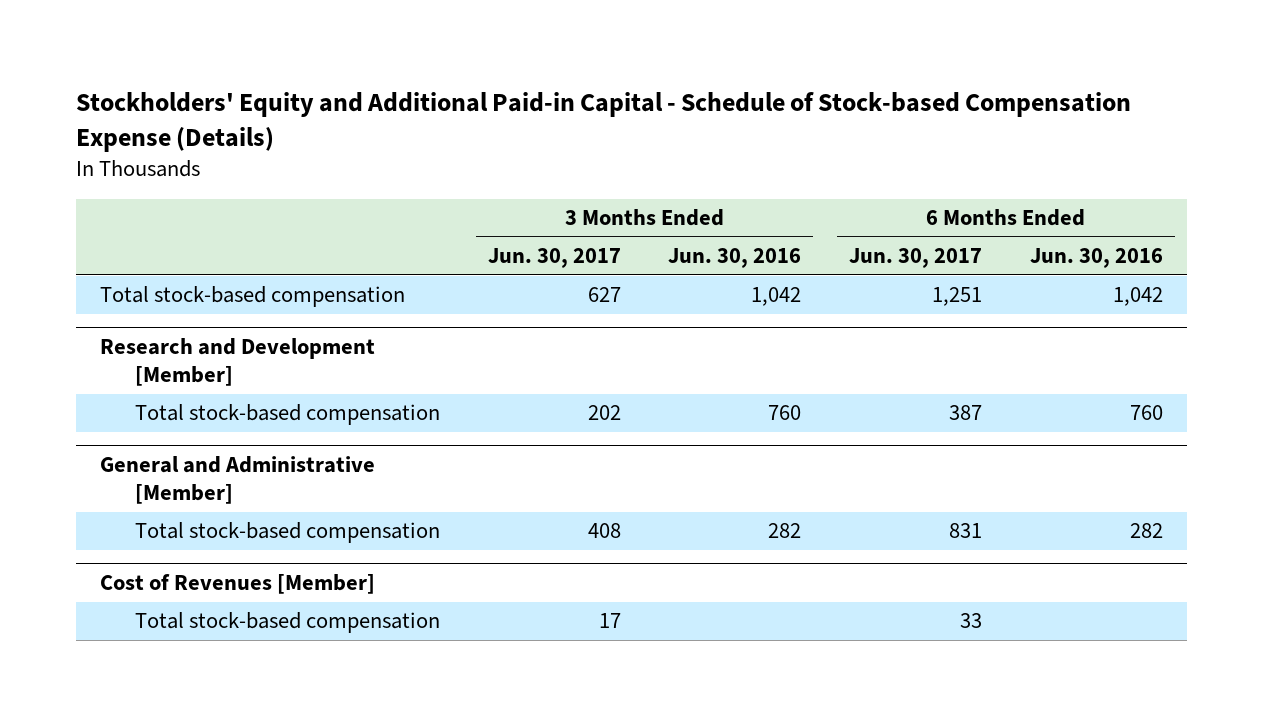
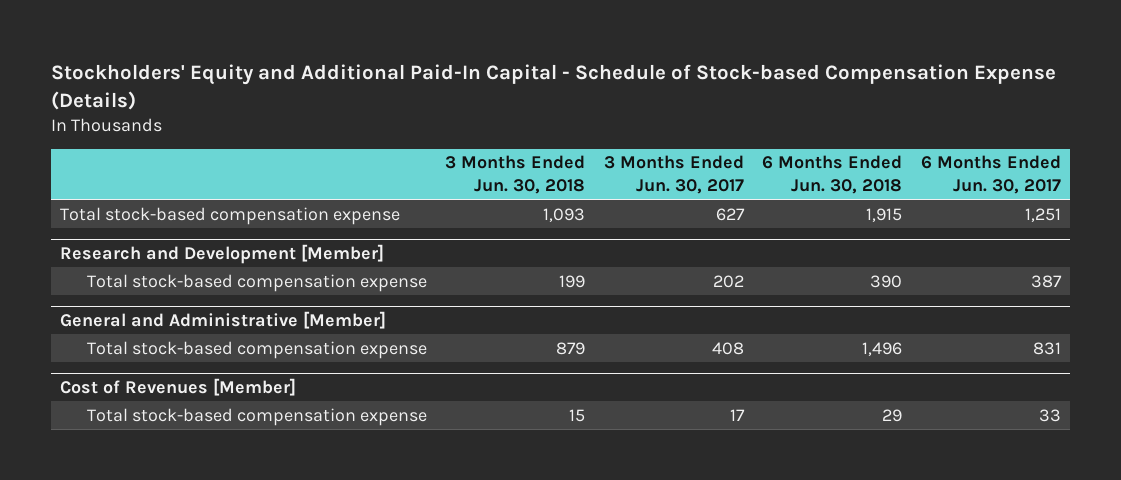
- Stockholders' Equity and Additional Paid-in Capital - Schedule of Stock-based Compensation Expense (Details)
+ Stockholders' Equity and Additional Paid-In Capital - Schedule of Stock-based Compensation Expense (Details)
- | 3 Months Ended Jun. 30, 2017 | 3 Months Ended Jun. 30, 2016 | 6 Months Ended Jun. 30, 2017 | 6 Months Ended Jun. 30, 2016
+ | 3 Months Ended Jun. 30, 2018 | 3 Months Ended Jun. 30, 2017 | 6 Months Ended Jun. 30, 2018 | 6 Months Ended Jun. 30, 2017
- Total stock-based compensation | 627 | 1,042 | 1,251 | 1,042
+ Total stock-based compensation expense | 1,093 | 627 | 1,915 | 1,251
@ Research and Development [Member]
- Total stock-based compensation | 202 | 760 | 387 | 760
+ Total stock-based compensation expense | 199 | 202 | 390 | 387
@ General and Administrative [Member]
- Total stock-based compensation | 408 | 282 | 831 | 282
+ Total stock-based compensation expense | 879 | 408 | 1,496 | 831
@ Cost of Revenues [Member]
- Total stock-based compensation | 17 | | 33 |
+ Total stock-based compensation expense | 15 | 17 | 29 | 33

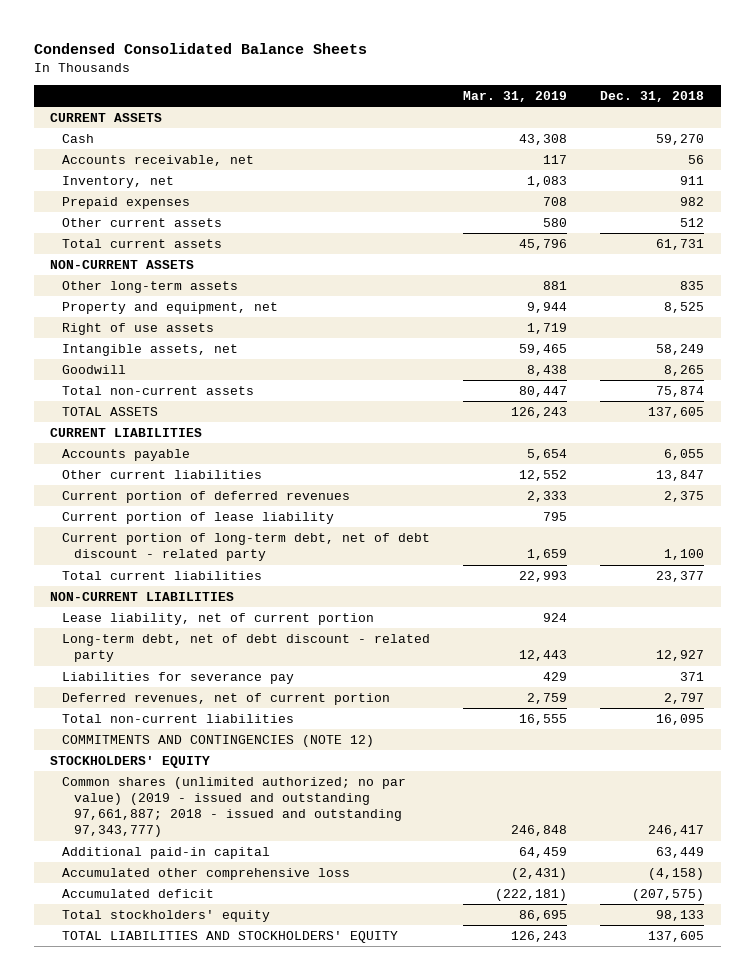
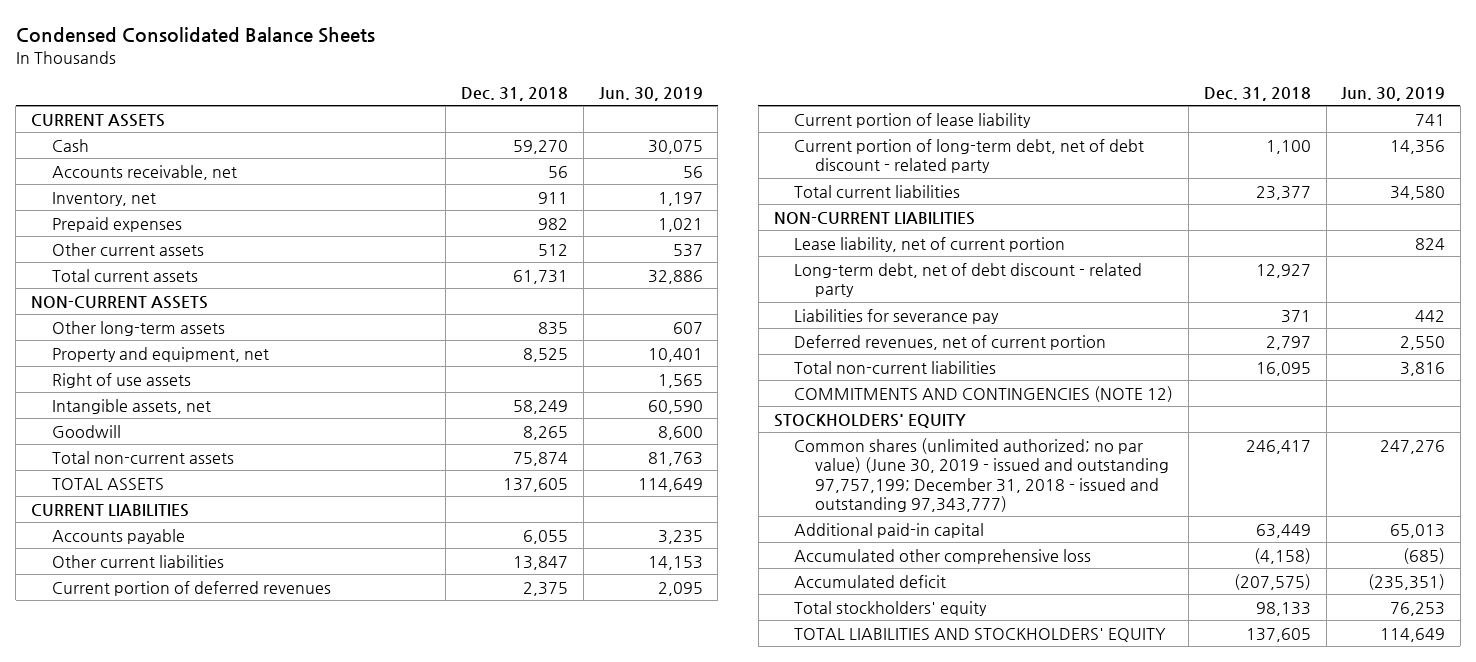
- | Mar. 31, 2019 | Dec. 31, 2018
+ | Dec. 31, 2018 | Jun. 30, 2019
- Common shares (unlimited authorized; no par value) (2019 - issued and outstanding 97,661,887; 2018 - issued and outstanding 97,343,777) | 246,848 | 246,417
+ Common shares (unlimited authorized; no par value) (June 30, 2019 - issued and outstanding 97,757,199; December 31, 2018 - issued and outstanding 97,343,777) | 246,417 | 247,276

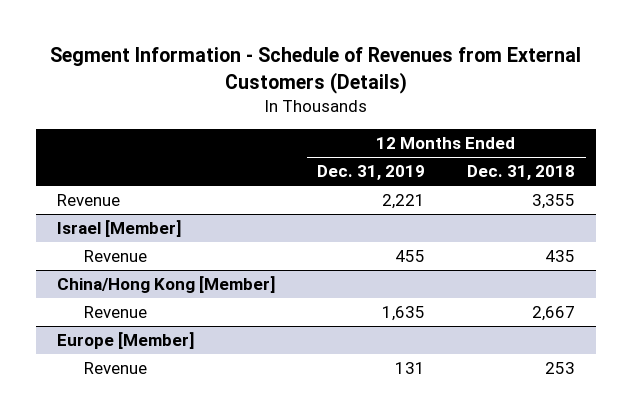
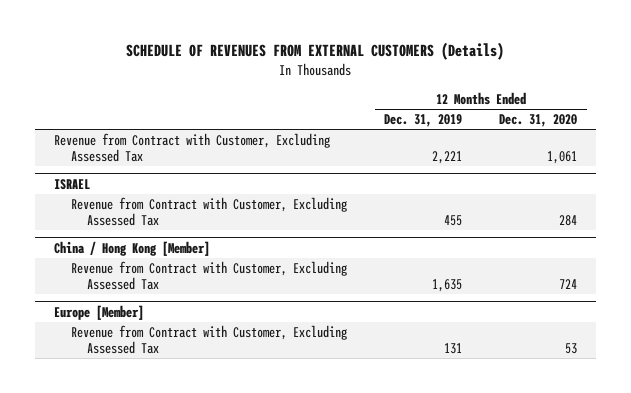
- Segment Information - Schedule of Revenues from External Customers (Details)
+ SCHEDULE OF REVENUES FROM EXTERNAL CUSTOMERS (Details)
- | 12 Months Ended Dec. 31, 2019 | 12 Months Ended Dec. 31, 2018
+ | 12 Months Ended Dec. 31, 2019 | 12 Months Ended Dec. 31, 2020
- Revenue | 2,221 | 3,355
- Israel [Member]
- Revenue | 455 | 435
- China/Hong Kong [Member]
- Revenue | 1,635 | 2,667
+ Revenue from Contract with Customer, Excluding Assessed Tax | 2,221 | 1,061
+ ISRAEL
+ Revenue from Contract with Customer, Excluding Assessed Tax | 455 | 284
+ China / Hong Kong [Member]
+ Revenue from Contract with Customer, Excluding Assessed Tax | 1,635 | 724
@ Europe [Member]
- Revenue | 131 | 253
+ Revenue from Contract with Customer, Excluding Assessed Tax | 131 | 53

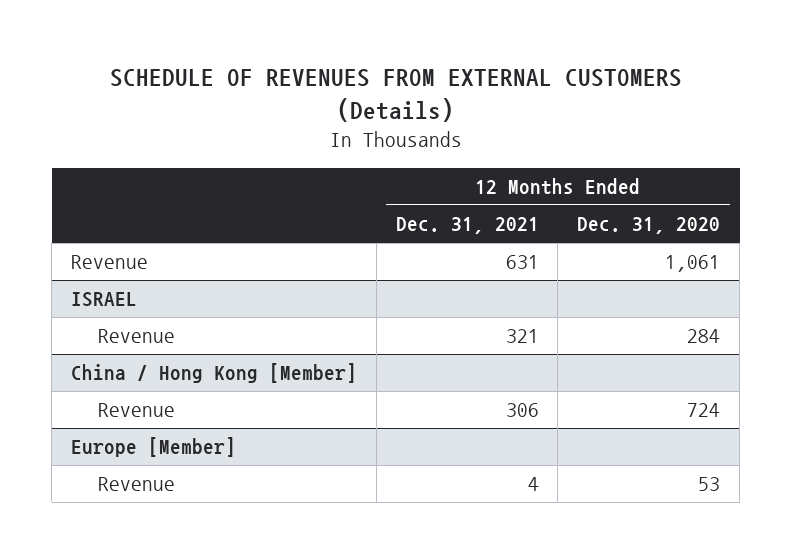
- | 12 Months Ended Dec. 31, 2019 | 12 Months Ended Dec. 31, 2020
+ | 12 Months Ended Dec. 31, 2021 | 12 Months Ended Dec. 31, 2020
- Revenue from Contract with Customer, Excluding Assessed Tax | 2,221 | 1,061
+ Revenue | 631 | 1,061
@ ISRAEL
- Revenue from Contract with Customer, Excluding Assessed Tax | 455 | 284
+ Revenue | 321 | 284
@ China / Hong Kong [Member]
- Revenue from Contract with Customer, Excluding Assessed Tax | 1,635 | 724
+ Revenue | 306 | 724
@ Europe [Member]
- Revenue from Contract with Customer, Excluding Assessed Tax | 131 | 53
+ Revenue | 4 | 53

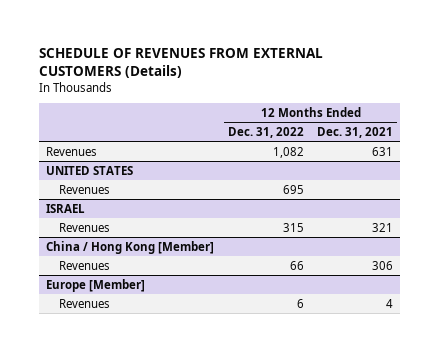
- | 12 Months Ended Dec. 31, 2021 | 12 Months Ended Dec. 31, 2020
+ | 12 Months Ended Dec. 31, 2022 | 12 Months Ended Dec. 31, 2021
- Revenue | 631 | 1,061
+ Revenues | 1,082 | 631
+ UNITED STATES
+ Revenues | 695 |
@ ISRAEL
- Revenue | 321 | 284
+ Revenues | 315 | 321
@ China / Hong Kong [Member]
- Revenue | 306 | 724
+ Revenues | 66 | 306
@ Europe [Member]
- Revenue | 4 | 53
+ Revenues | 6 | 4

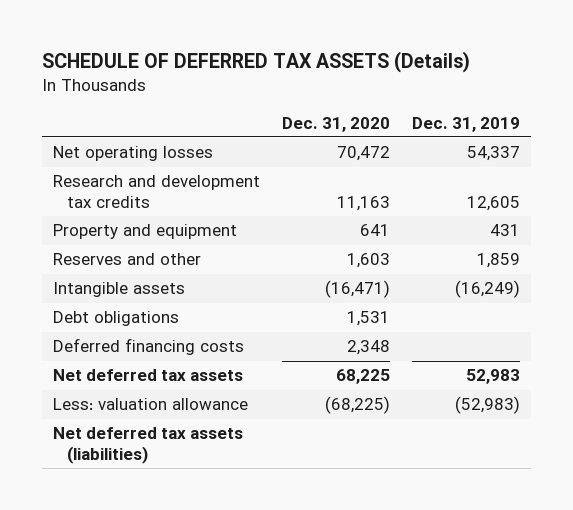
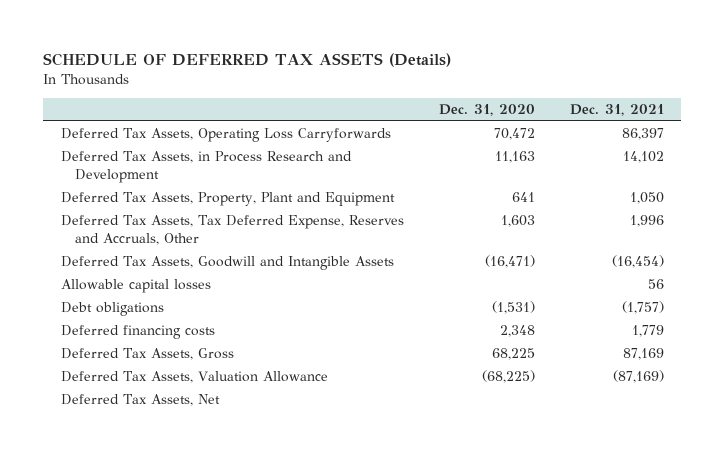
- | Dec. 31, 2020 | Dec. 31, 2019
+ | Dec. 31, 2020 | Dec. 31, 2021
- Net operating losses | 70,472 | 54,337
- Research and development tax credits | 11,163 | 12,605
- Property and equipment | 641 | 431
- Reserves and other | 1,603 | 1,859
- Intangible assets | (16,471) | (16,249)
- Debt obligations | 1,531 |
+ Deferred Tax Assets, Operating Loss Carryforwards | 70,472 | 86,397
+ Deferred Tax Assets, in Process Research and Development | 11,163 | 14,102
+ Deferred Tax Assets, Property, Plant and Equipment | 641 | 1,050
+ Deferred Tax Assets, Tax Deferred Expense, Reserves and Accruals, Other | 1,603 | 1,996
+ Deferred Tax Assets, Goodwill and Intangible Assets | (16,471) | (16,454)
+ Allowable capital losses | | 56
+ Debt obligations | (1,531) | (1,757)
- Net deferred tax assets | 68,225 | 52,983
- Less: valuation allowance | (68,225) | (52,983)
- Net deferred tax assets (liabilities)
+ Deferred Tax Assets, Gross | 68,225 | 87,169
+ Deferred Tax Assets, Valuation Allowance | (68,225) | (87,169)
+ Deferred Tax Assets, Net

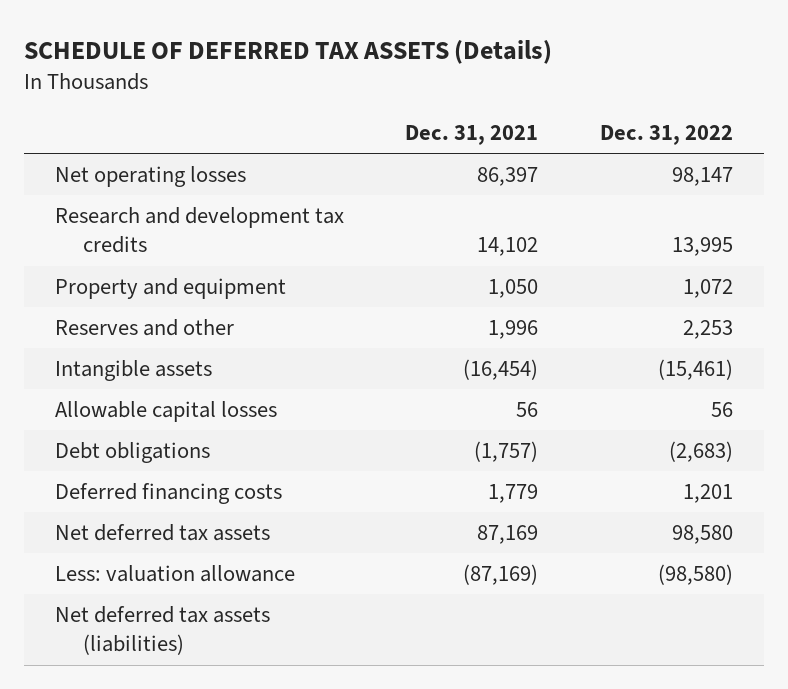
- | Dec. 31, 2020 | Dec. 31, 2021
+ | Dec. 31, 2021 | Dec. 31, 2022
- Deferred Tax Assets, Operating Loss Carryforwards | 70,472 | 86,397
- Deferred Tax Assets, in Process Research and Development | 11,163 | 14,102
- Deferred Tax Assets, Property, Plant and Equipment | 641 | 1,050
- Deferred Tax Assets, Tax Deferred Expense, Reserves and Accruals, Other | 1,603 | 1,996
- Deferred Tax Assets, Goodwill and Intangible Assets | (16,471) | (16,454)
+ Net operating losses | 86,397 | 98,147
+ Research and development tax credits | 14,102 | 13,995
+ Property and equipment | 1,050 | 1,072
+ Reserves and other | 1,996 | 2,253
+ Intangible assets | (16,454) | (15,461)
- Deferred Tax Assets, Gross | 68,225 | 87,169
- Deferred Tax Assets, Valuation Allowance | (68,225) | (87,169)
- Deferred Tax Assets, Net
+ Net deferred tax assets | 87,169 | 98,580
+ Less: valuation allowance | (87,169) | (98,580)
+ Net deferred tax assets (liabilities)

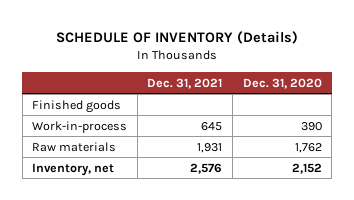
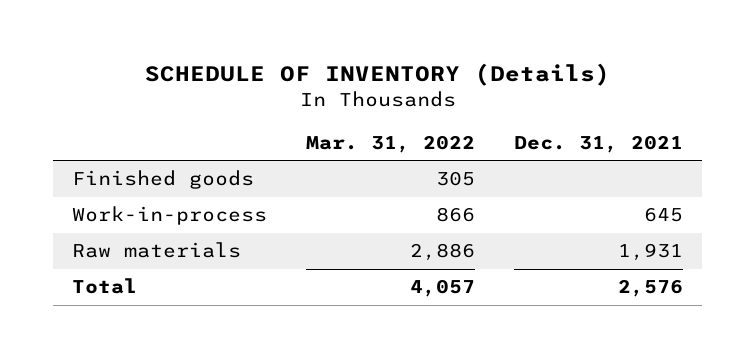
- | Dec. 31, 2021 | Dec. 31, 2020
+ | Mar. 31, 2022 | Dec. 31, 2021
- Inventory, net | 2,576 | 2,152
+ Total | 4,057 | 2,576

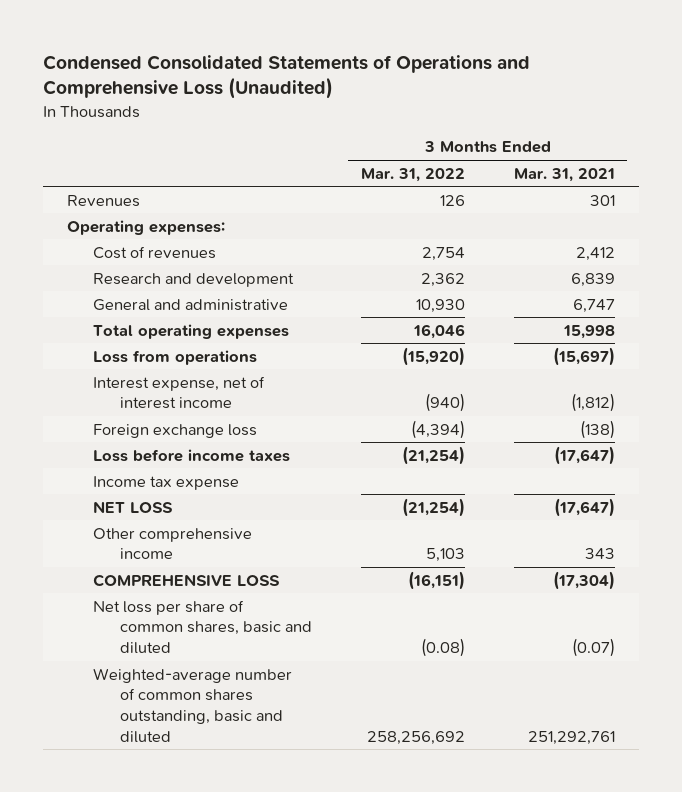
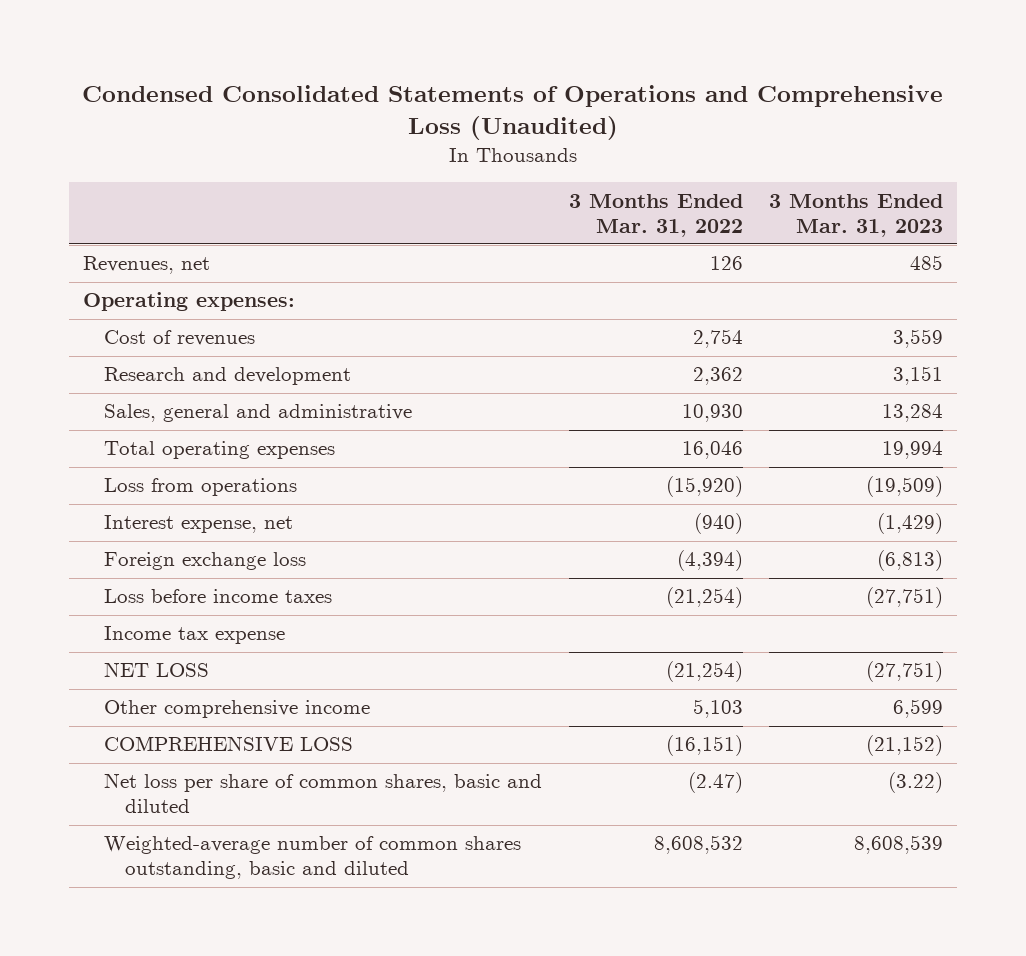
- | 3 Months Ended Mar. 31, 2022 | 3 Months Ended Mar. 31, 2021
+ | 3 Months Ended Mar. 31, 2022 | 3 Months Ended Mar. 31, 2023
- Revenues | 126 | 301
+ Revenues, net | 126 | 485
- General and administrative | 10,930 | 6,747
+ Sales, general and administrative | 10,930 | 13,284
- Interest expense, net of interest income | (940) | (1,812)
+ Interest expense, net | (940) | (1,429)
- Net loss per share of common shares, basic and diluted | (0.08) | (0.07)
- Weighted-average number of common shares outstanding, basic and diluted | 258,256,692 | 251,292,761
+ Net loss per share of common shares, basic and diluted | (2.47) | (3.22)
+ Weighted-average number of common shares outstanding, basic and diluted | 8,608,532 | 8,608,539

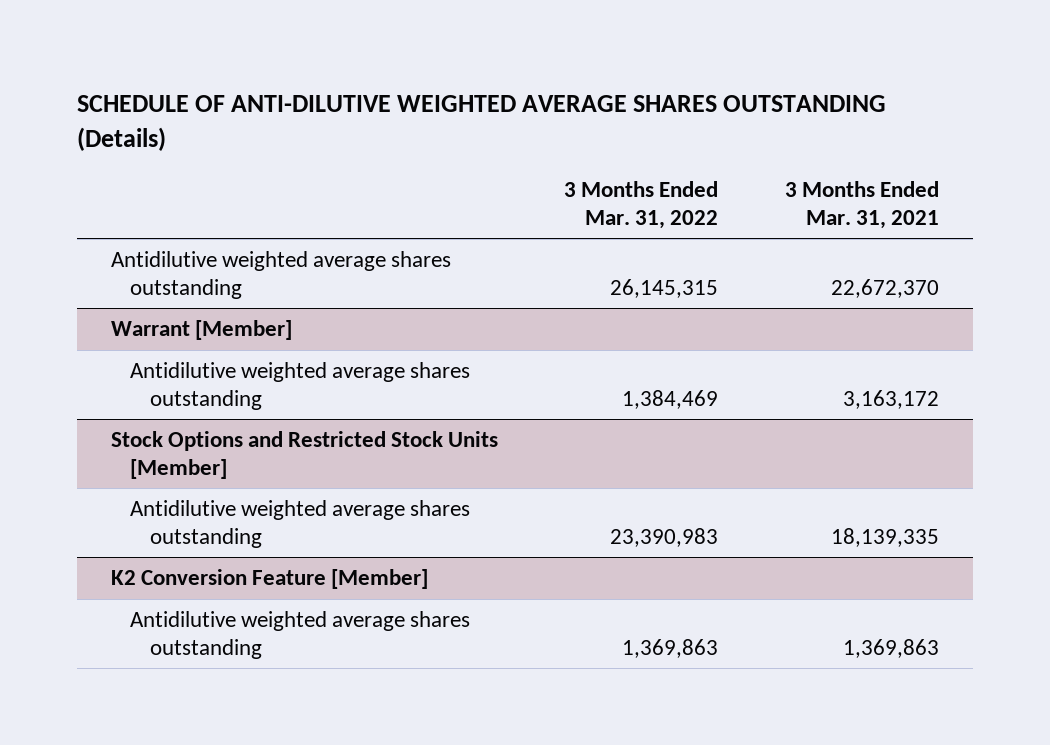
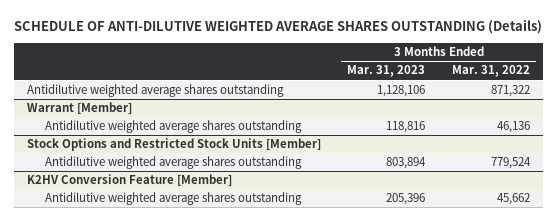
- | 3 Months Ended Mar. 31, 2022 | 3 Months Ended Mar. 31, 2021
+ | 3 Months Ended Mar. 31, 2023 | 3 Months Ended Mar. 31, 2022
- Antidilutive weighted average shares outstanding | 26,145,315 | 22,672,370
+ Antidilutive weighted average shares outstanding | 1,128,106 | 871,322
@ Warrant [Member]
- Antidilutive weighted average shares outstanding | 1,384,469 | 3,163,172
+ Antidilutive weighted average shares outstanding | 118,816 | 46,136
@ Stock Options and Restricted Stock Units [Member]
- Antidilutive weighted average shares outstanding | 23,390,983 | 18,139,335
- K2 Conversion Feature [Member]
- Antidilutive weighted average shares outstanding | 1,369,863 | 1,369,863
@ Stock Options and Restricted Stock Units [Member]
+ Antidilutive weighted average shares outstanding | 803,894 | 779,524
+ K2HV Conversion Feature [Member]
+ Antidilutive weighted average shares outstanding | 205,396 | 45,662

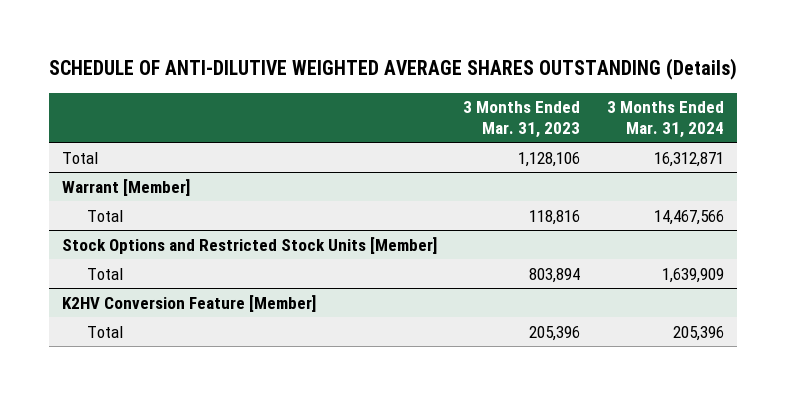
- | 3 Months Ended Mar. 31, 2023 | 3 Months Ended Mar. 31, 2022
+ | 3 Months Ended Mar. 31, 2023 | 3 Months Ended Mar. 31, 2024
- Antidilutive weighted average shares outstanding | 1,128,106 | 871,322
+ Total | 1,128,106 | 16,312,871
@ Warrant [Member]
- Antidilutive weighted average shares outstanding | 118,816 | 46,136
+ Total | 118,816 | 14,467,566
@ Stock Options and Restricted Stock Units [Member]
- Antidilutive weighted average shares outstanding | 803,894 | 779,524
+ Total | 803,894 | 1,639,909
@ K2HV Conversion Feature [Member]
- Antidilutive weighted average shares outstanding | 205,396 | 45,662
+ Total | 205,396 | 205,396

